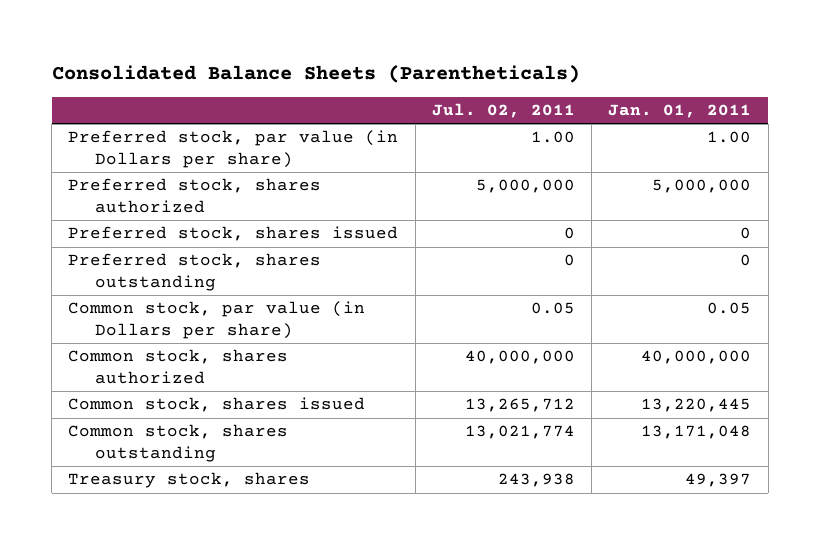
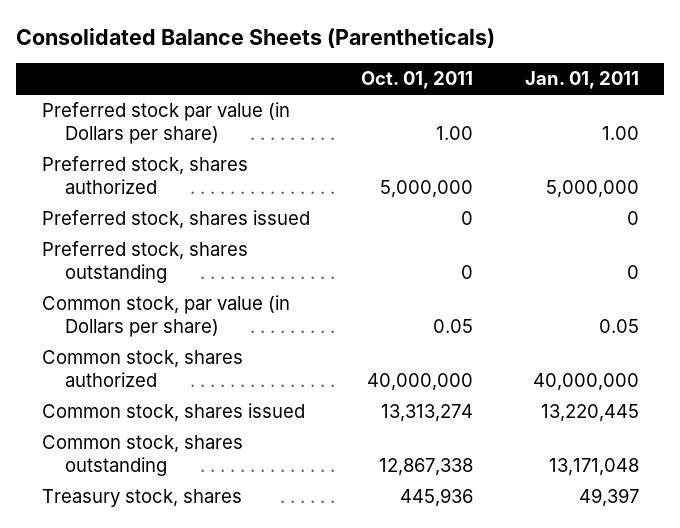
- | Jul. 02, 2011 | Jan. 01, 2011
+ | Oct. 01, 2011 | Jan. 01, 2011
- Preferred stock, par value (in Dollars per share) | 1.00 | 1.00
+ Preferred stock par value (in Dollars per share) | 1.00 | 1.00

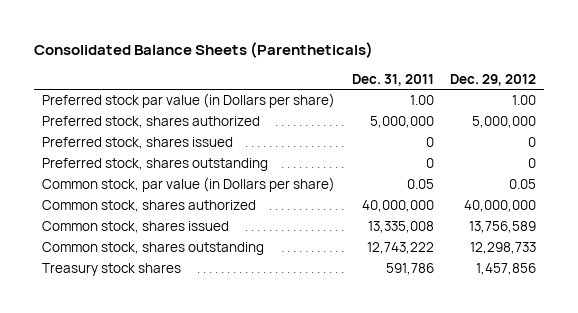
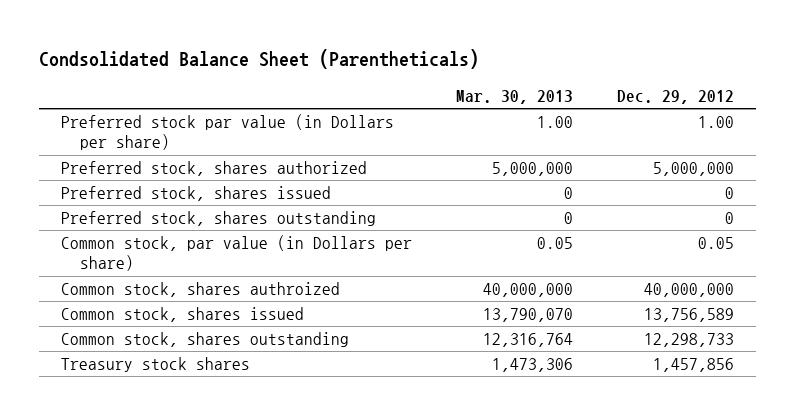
- Consolidated Balance Sheets (Parentheticals)
+ Condsolidated Balance Sheet (Parentheticals)
- | Dec. 31, 2011 | Dec. 29, 2012
+ | Mar. 30, 2013 | Dec. 29, 2012
- Common stock, shares authorized | 40,000,000 | 40,000,000
+ Common stock, shares authroized | 40,000,000 | 40,000,000

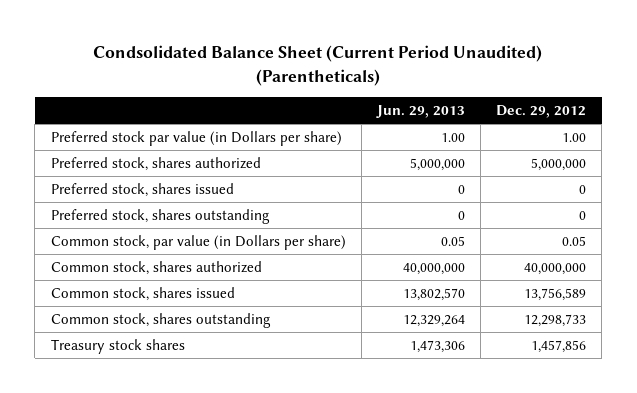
- Condsolidated Balance Sheet (Parentheticals)
+ Condsolidated Balance Sheet (Current Period Unaudited) (Parentheticals)
- | Mar. 30, 2013 | Dec. 29, 2012
+ | Jun. 29, 2013 | Dec. 29, 2012
- Common stock, shares authroized | 40,000,000 | 40,000,000
+ Common stock, shares authorized | 40,000,000 | 40,000,000

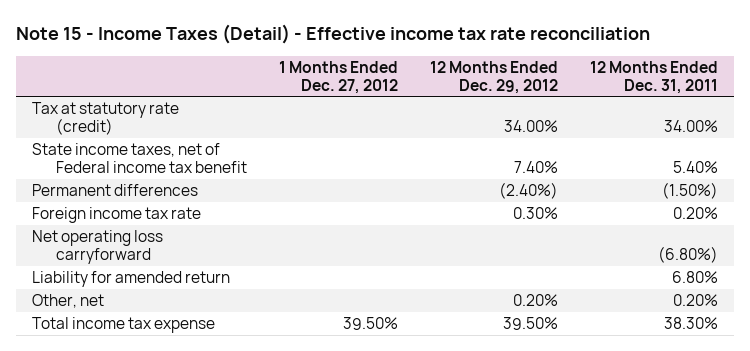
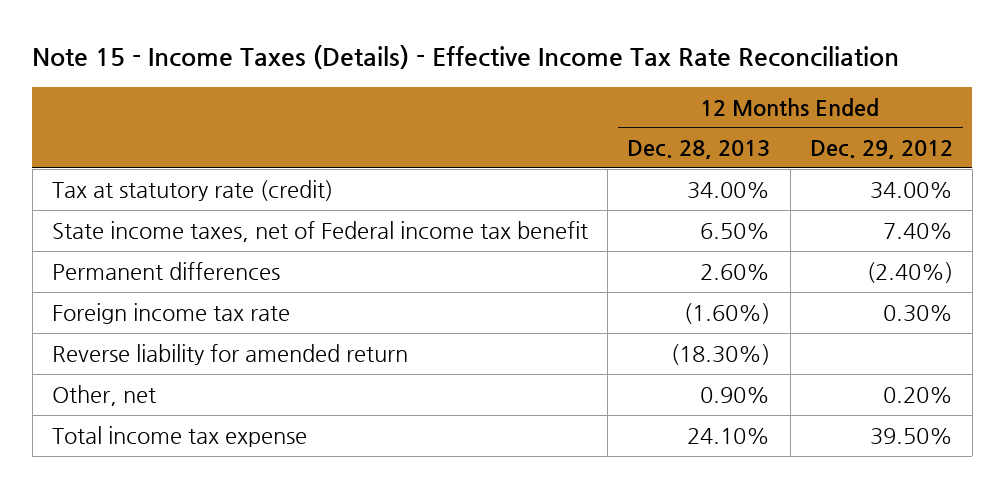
- Note 15 - Income Taxes (Detail) - Effective income tax rate reconciliation
+ Note 15 - Income Taxes (Details) - Effective Income Tax Rate Reconciliation
- | 1 Months Ended Dec. 27, 2012 | 12 Months Ended Dec. 29, 2012 | 12 Months Ended Dec. 31, 2011
+ | 12 Months Ended Dec. 28, 2013 | 12 Months Ended Dec. 29, 2012
- Net operating loss carryforward | | | (6.80%)
- Liability for amended return | | | 6.80%
+ Reverse liability for amended return | (18.30%) |

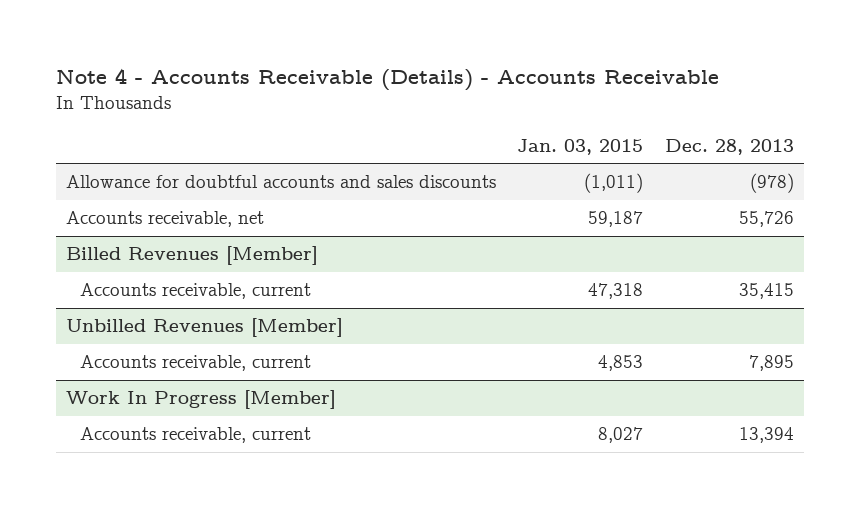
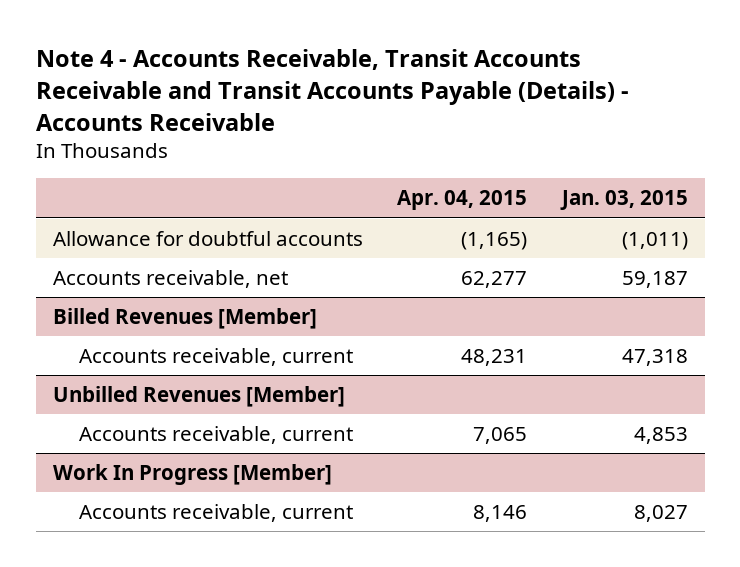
- Note 4 - Accounts Receivable (Details) - Accounts Receivable
+ Note 4 - Accounts Receivable, Transit Accounts Receivable and Transit Accounts Payable (Details) - Accounts Receivable
- | Jan. 03, 2015 | Dec. 28, 2013
+ | Apr. 04, 2015 | Jan. 03, 2015
- Allowance for doubtful accounts and sales discounts | (1,011) | (978)
+ Allowance for doubtful accounts | (1,165) | (1,011)

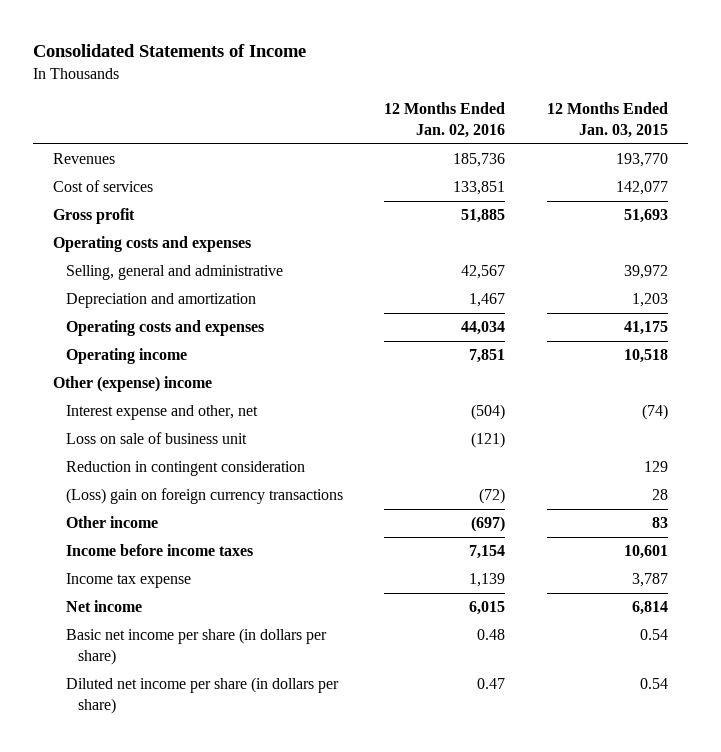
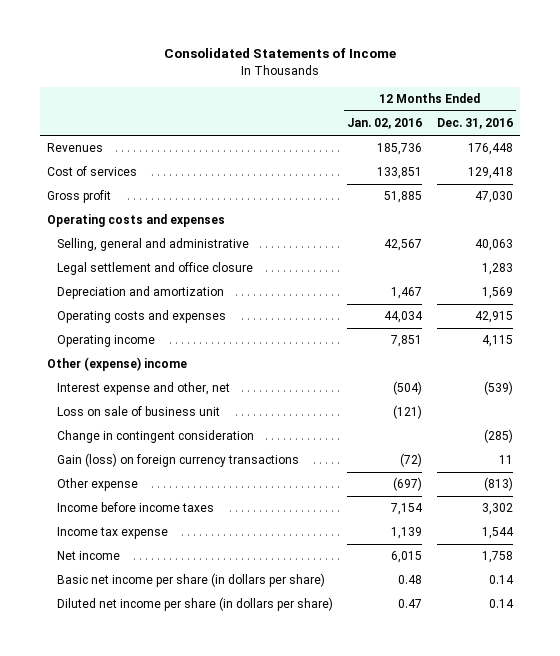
- | 12 Months Ended Jan. 02, 2016 | 12 Months Ended Jan. 03, 2015
+ | 12 Months Ended Jan. 02, 2016 | 12 Months Ended Dec. 31, 2016
+ Legal settlement and office closure | | 1,283
- Reduction in contingent consideration | | 129
- (Loss) gain on foreign currency transactions | (72) | 28
- Other income | (697) | 83
+ Change in contingent consideration | | (285)
+ Gain (loss) on foreign currency transactions | (72) | 11
+ Other expense | (697) | (813)

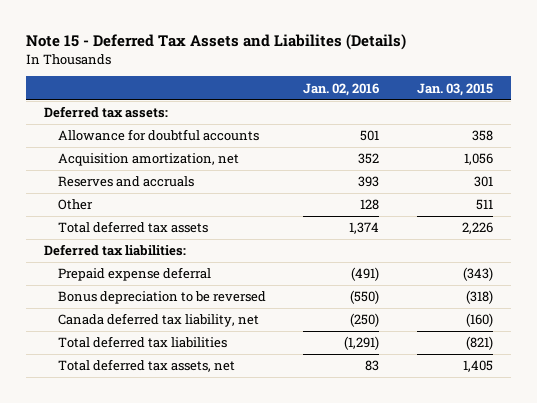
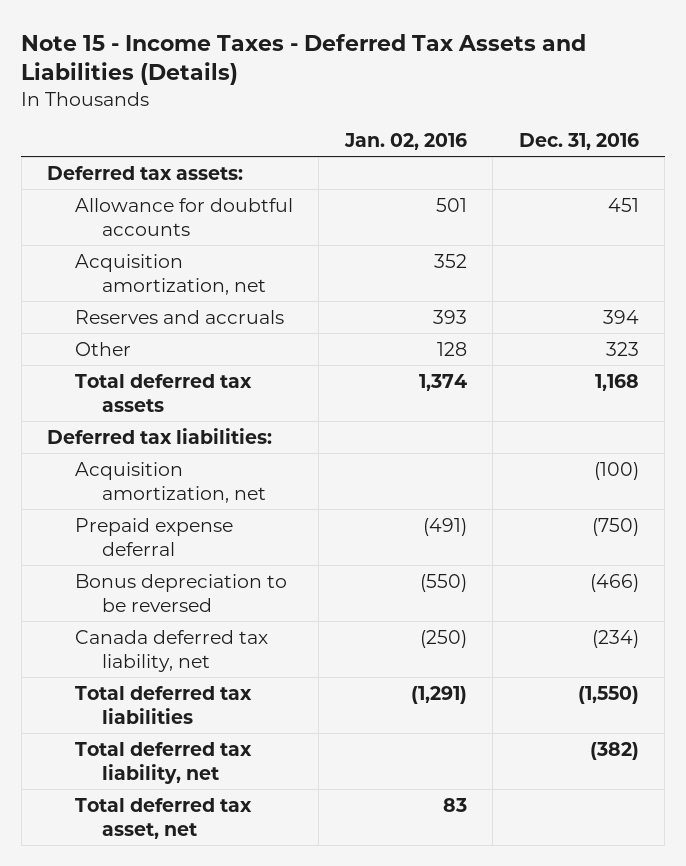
- Note 15 - Deferred Tax Assets and Liabilites (Details)
+ Note 15 - Income Taxes - Deferred Tax Assets and Liabilities (Details)
- | Jan. 02, 2016 | Jan. 03, 2015
+ | Jan. 02, 2016 | Dec. 31, 2016
+ Acquisition amortization, net | | (100)
- Total deferred tax assets, net | 83 | 1,405
+ Total deferred tax liability, net | | (382)
+ Total deferred tax asset, net | 83 |

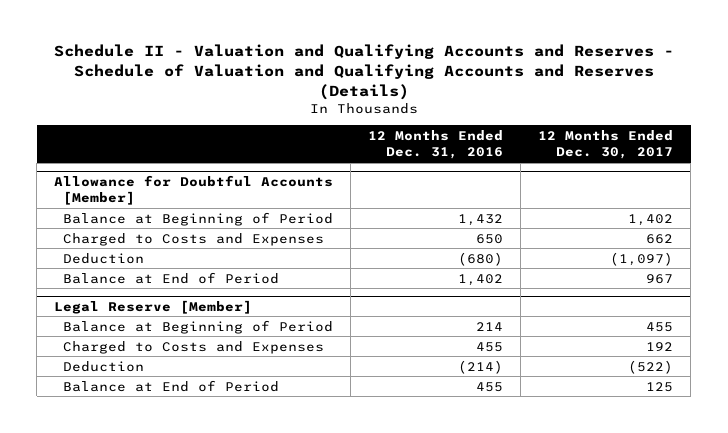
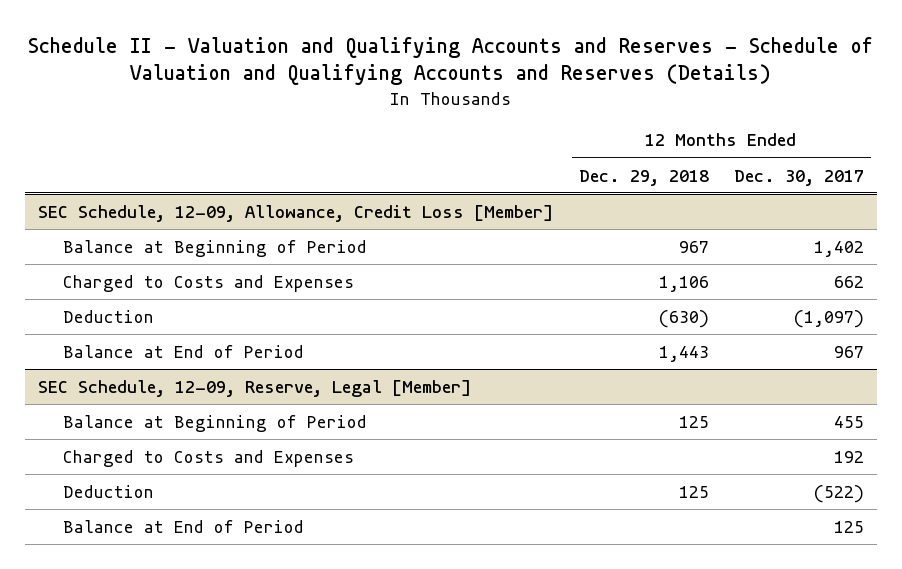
- | 12 Months Ended Dec. 31, 2016 | 12 Months Ended Dec. 30, 2017
+ | 12 Months Ended Dec. 29, 2018 | 12 Months Ended Dec. 30, 2017
- Allowance for Doubtful Accounts [Member]
+ SEC Schedule, 12-09, Allowance, Credit Loss [Member]
- Legal Reserve [Member]
+ SEC Schedule, 12-09, Reserve, Legal [Member]

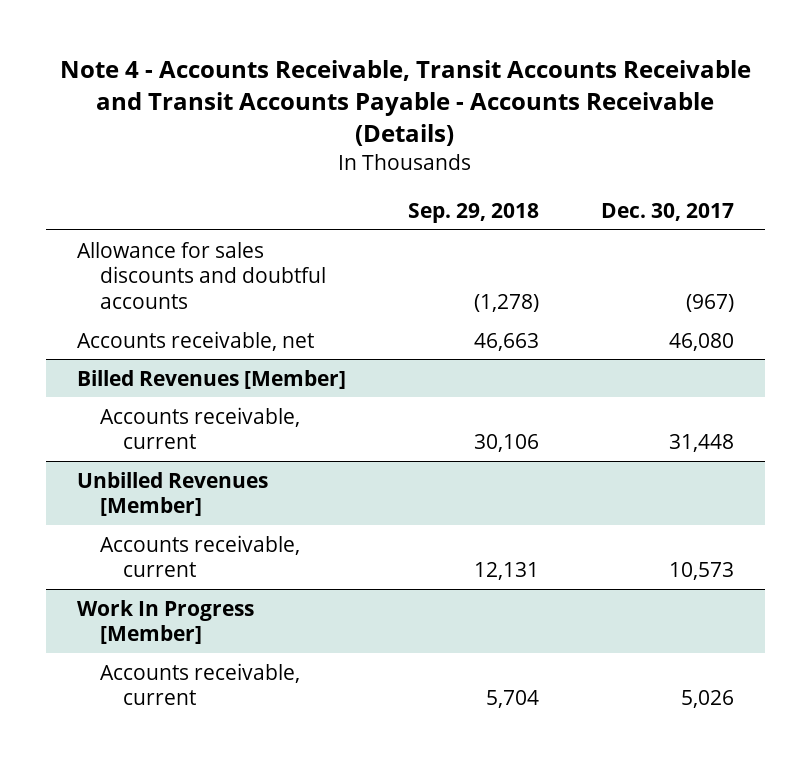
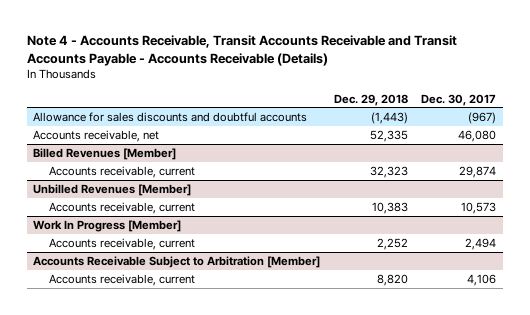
- | Sep. 29, 2018 | Dec. 30, 2017
+ | Dec. 29, 2018 | Dec. 30, 2017
@ Billed Revenues [Member]
- Accounts receivable, current | 30,106 | 31,448
+ Accounts receivable, current | 32,323 | 29,874
@ Work In Progress [Member]
- Accounts receivable, current | 5,704 | 5,026
+ Accounts receivable, current | 2,252 | 2,494
+ Accounts Receivable Subject to Arbitration [Member]
+ Accounts receivable, current | 8,820 | 4,106

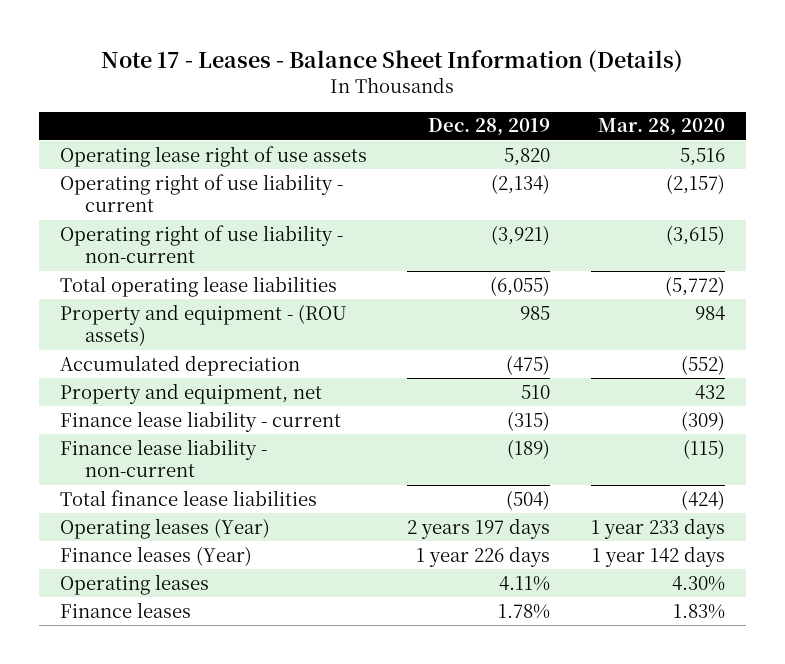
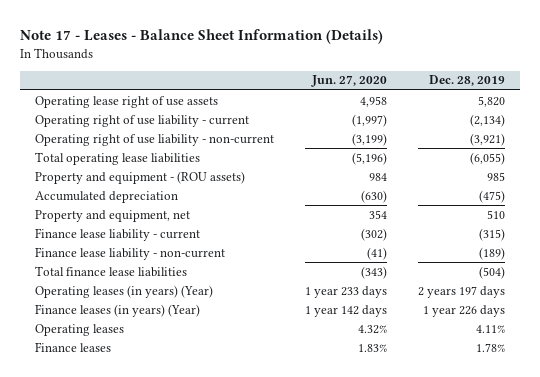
- | Dec. 28, 2019 | Mar. 28, 2020
+ | Jun. 27, 2020 | Dec. 28, 2019
- Operating leases (Year) | 2 years 197 days | 1 year 233 days
- Finance leases (Year) | 1 year 226 days | 1 year 142 days
+ Operating leases (in years) (Year) | 1 year 233 days | 2 years 197 days
+ Finance leases (in years) (Year) | 1 year 142 days | 1 year 226 days

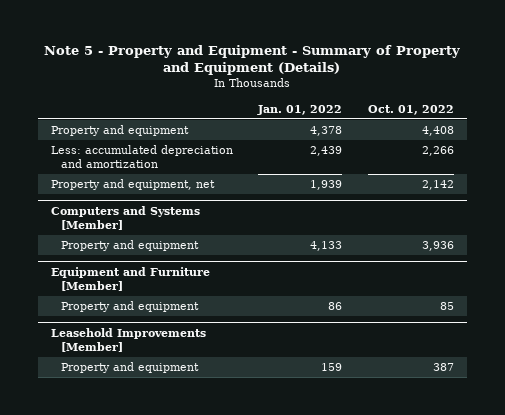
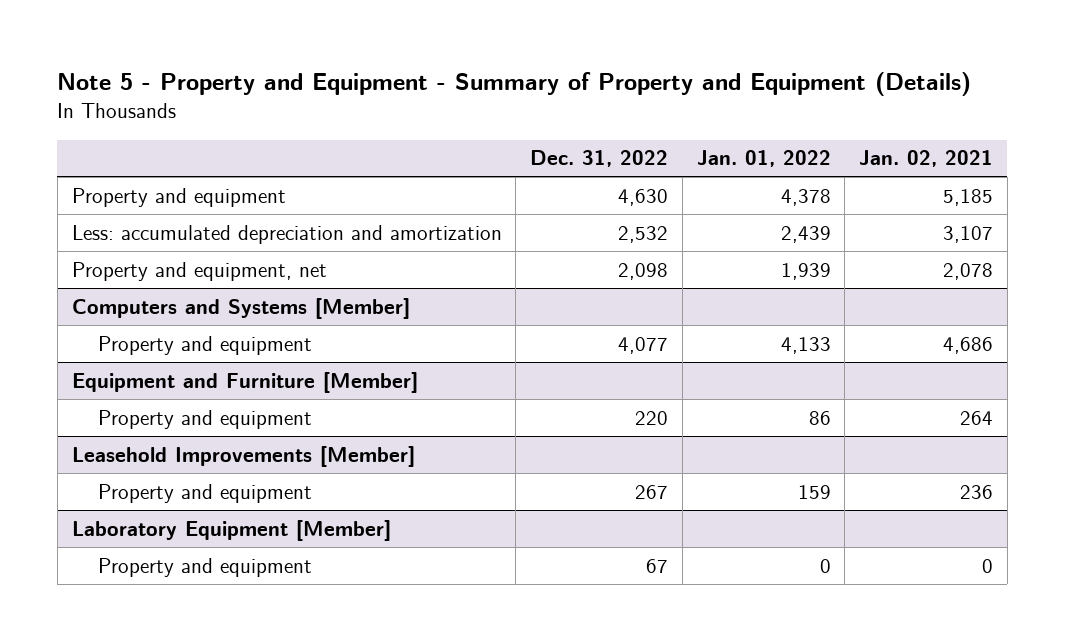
- | Jan. 01, 2022 | Oct. 01, 2022
+ | Dec. 31, 2022 | Jan. 01, 2022 | Jan. 02, 2021
+ Laboratory Equipment [Member]
+ Property and equipment | 67 | 0 | 0

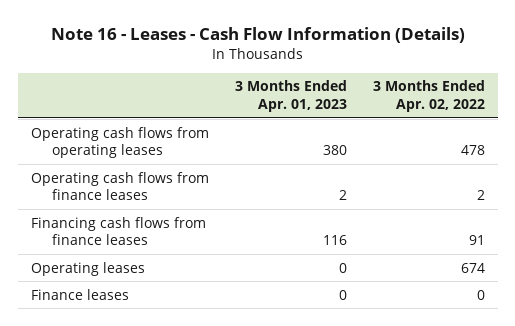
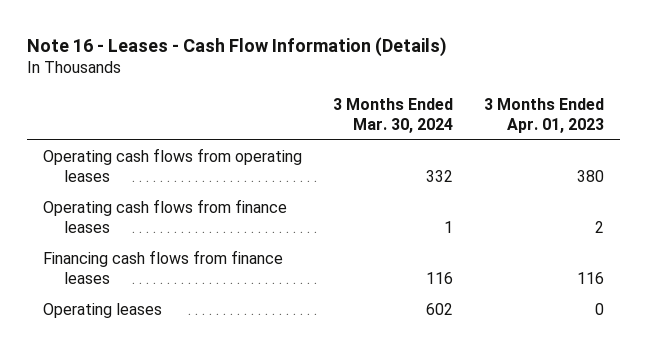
- | 3 Months Ended Apr. 01, 2023 | 3 Months Ended Apr. 02, 2022
+ | 3 Months Ended Mar. 30, 2024 | 3 Months Ended Apr. 01, 2023
- Finance leases | 0 | 0

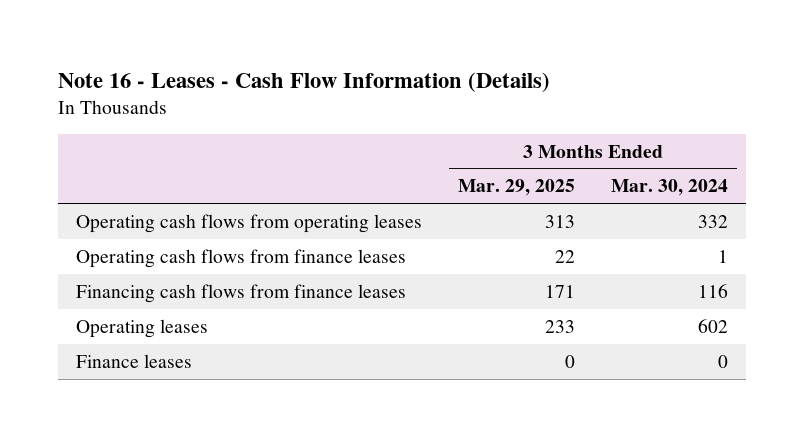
- | 3 Months Ended Mar. 30, 2024 | 3 Months Ended Apr. 01, 2023
+ | 3 Months Ended Mar. 29, 2025 | 3 Months Ended Mar. 30, 2024
+ Finance leases | 0 | 0

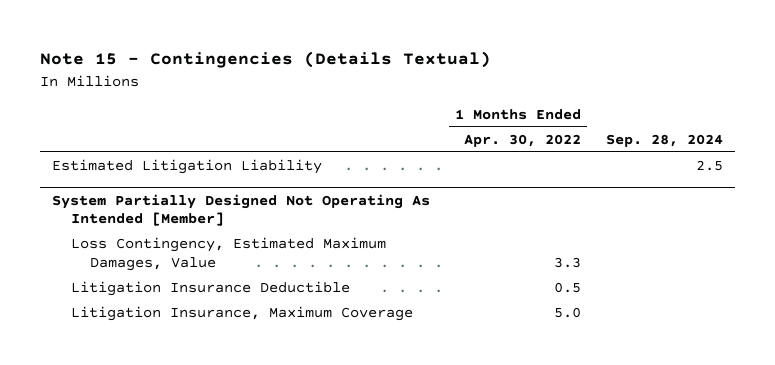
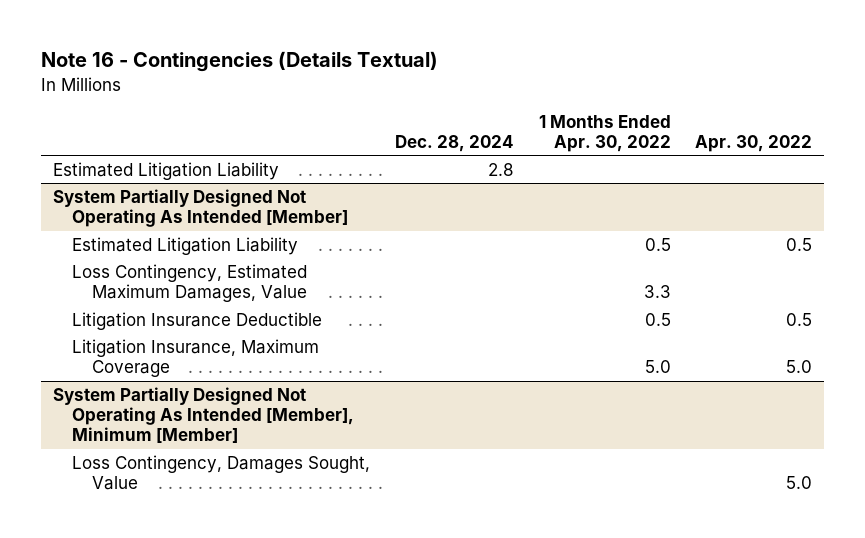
- Note 15 - Contingencies (Details Textual)
+ Note 16 - Contingencies (Details Textual)
- | 1 Months Ended Apr. 30, 2022 | Sep. 28, 2024
+ | Dec. 28, 2024 | 1 Months Ended Apr. 30, 2022 | Apr. 30, 2022
@ System Partially Designed Not Operating As Intended [Member]
+ Estimated Litigation Liability | | 0.5 | 0.5
+ System Partially Designed Not Operating As Intended [Member], Minimum [Member]
+ Loss Contingency, Damages Sought, Value | | | 5.0

